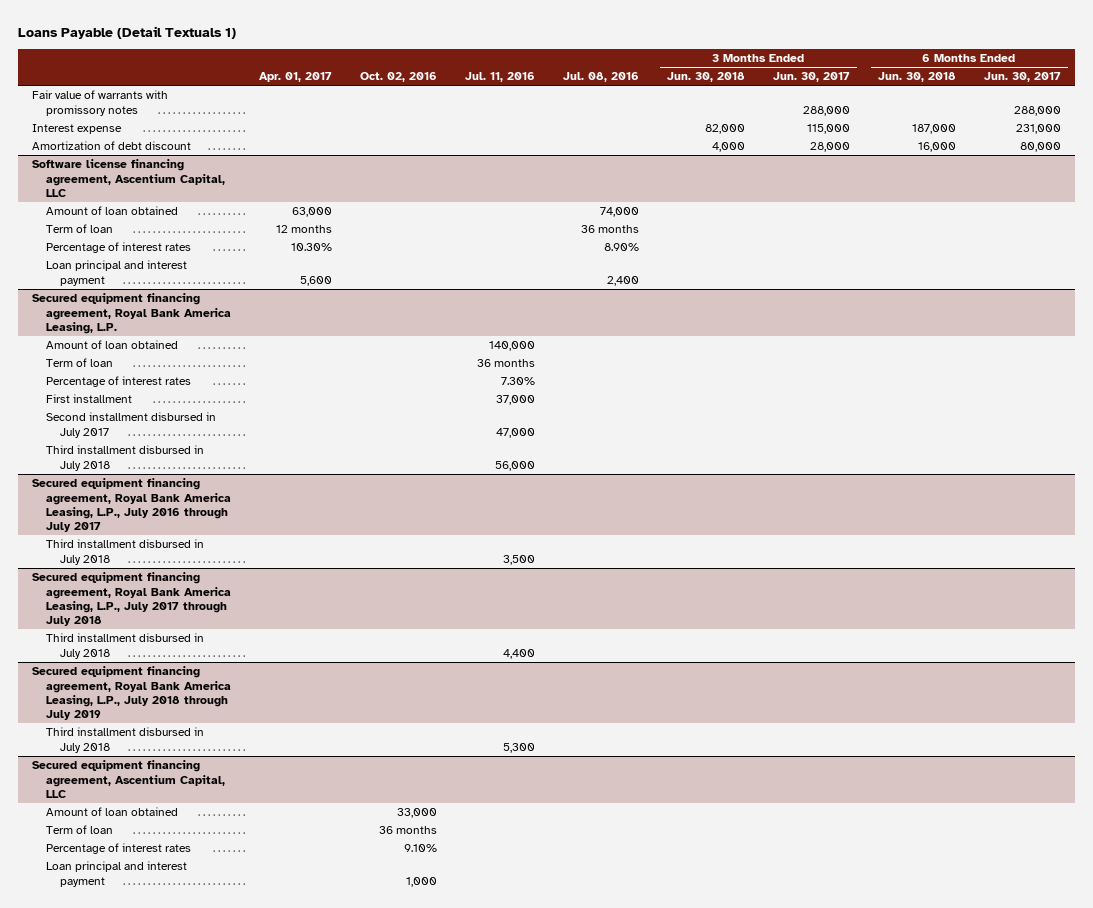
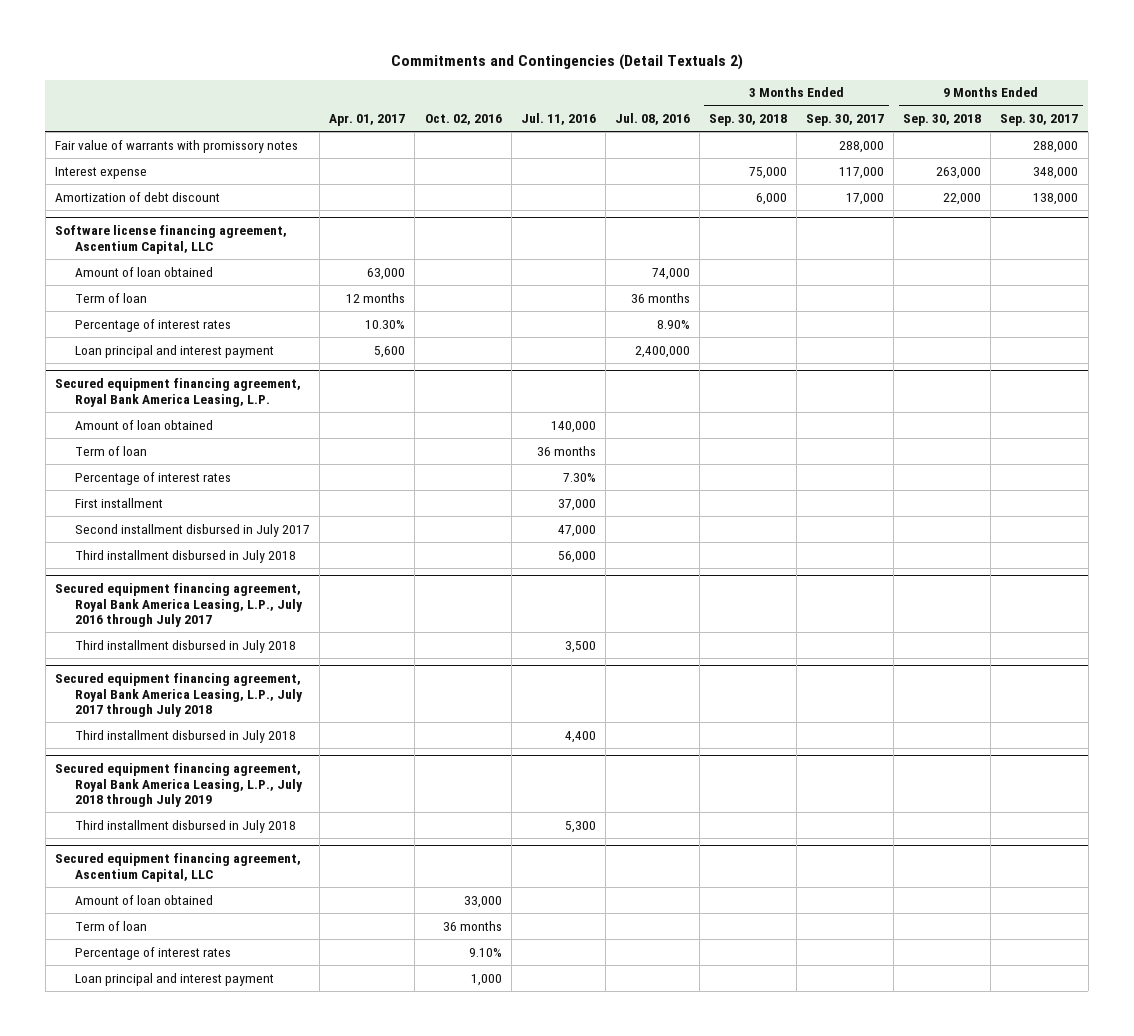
- Loans Payable (Detail Textuals 1)
+ Commitments and Contingencies (Detail Textuals 2)
- | Apr. 01, 2017 | Oct. 02, 2016 | Jul. 11, 2016 | Jul. 08, 2016 | 3 Months Ended Jun. 30, 2018 | 3 Months Ended Jun. 30, 2017 | 6 Months Ended Jun. 30, 2018 | 6 Months Ended Jun. 30, 2017
+ | Apr. 01, 2017 | Oct. 02, 2016 | Jul. 11, 2016 | Jul. 08, 2016 | 3 Months Ended Sep. 30, 2018 | 3 Months Ended Sep. 30, 2017 | 9 Months Ended Sep. 30, 2018 | 9 Months Ended Sep. 30, 2017
@ Software license financing agreement, Ascentium Capital, LLC
- Loan principal and interest payment | 5,600 | | | 2,400 | | | |
+ Loan principal and interest payment | 5,600 | | | 2,400,000 | | | |

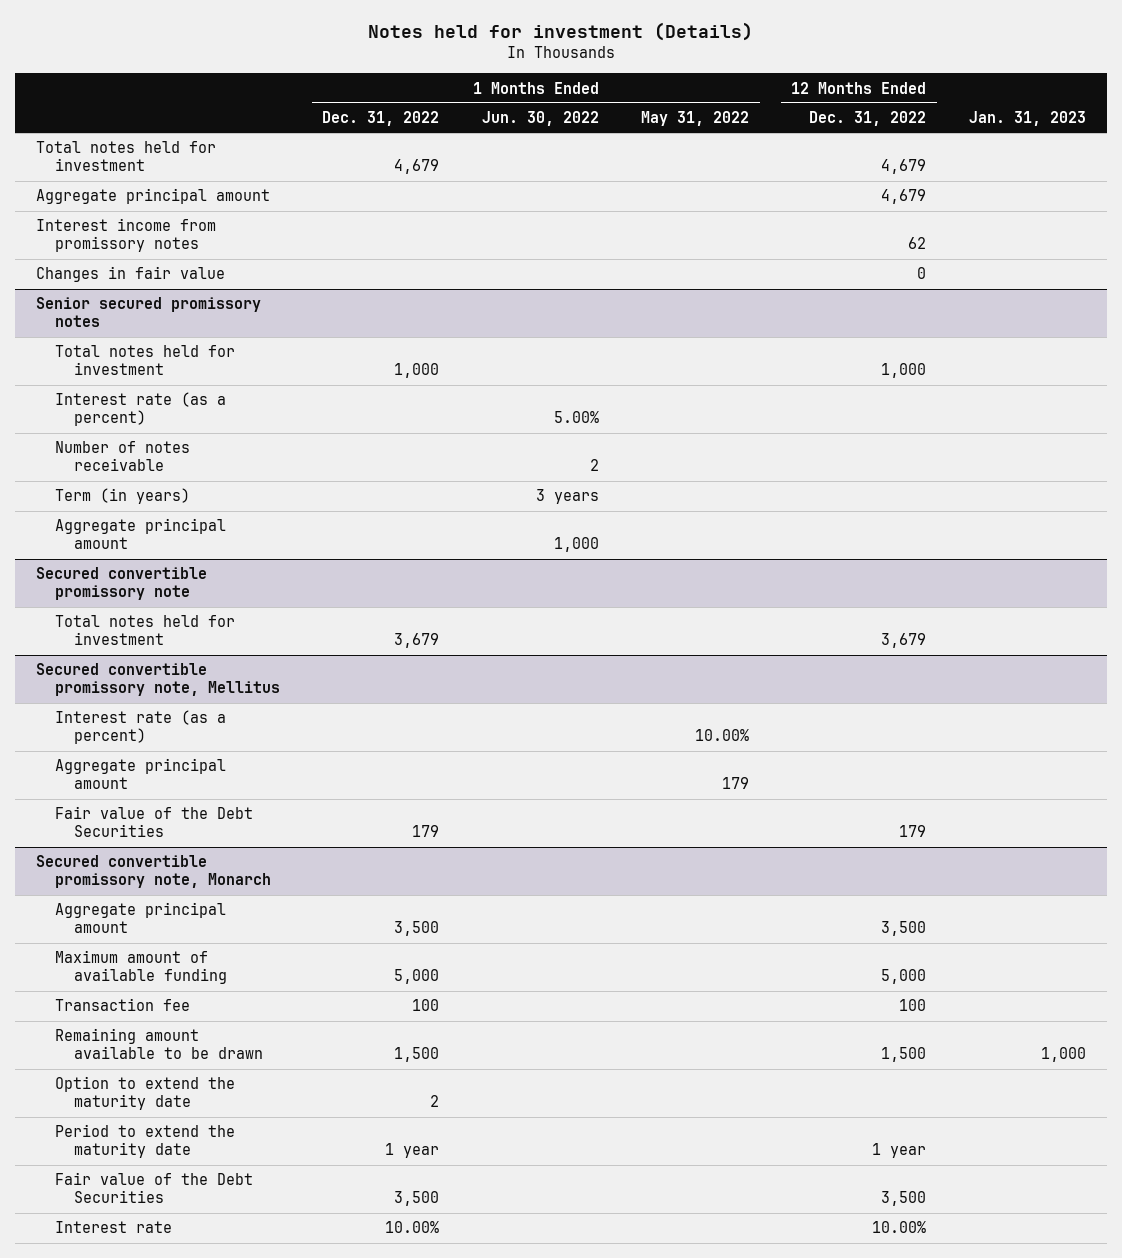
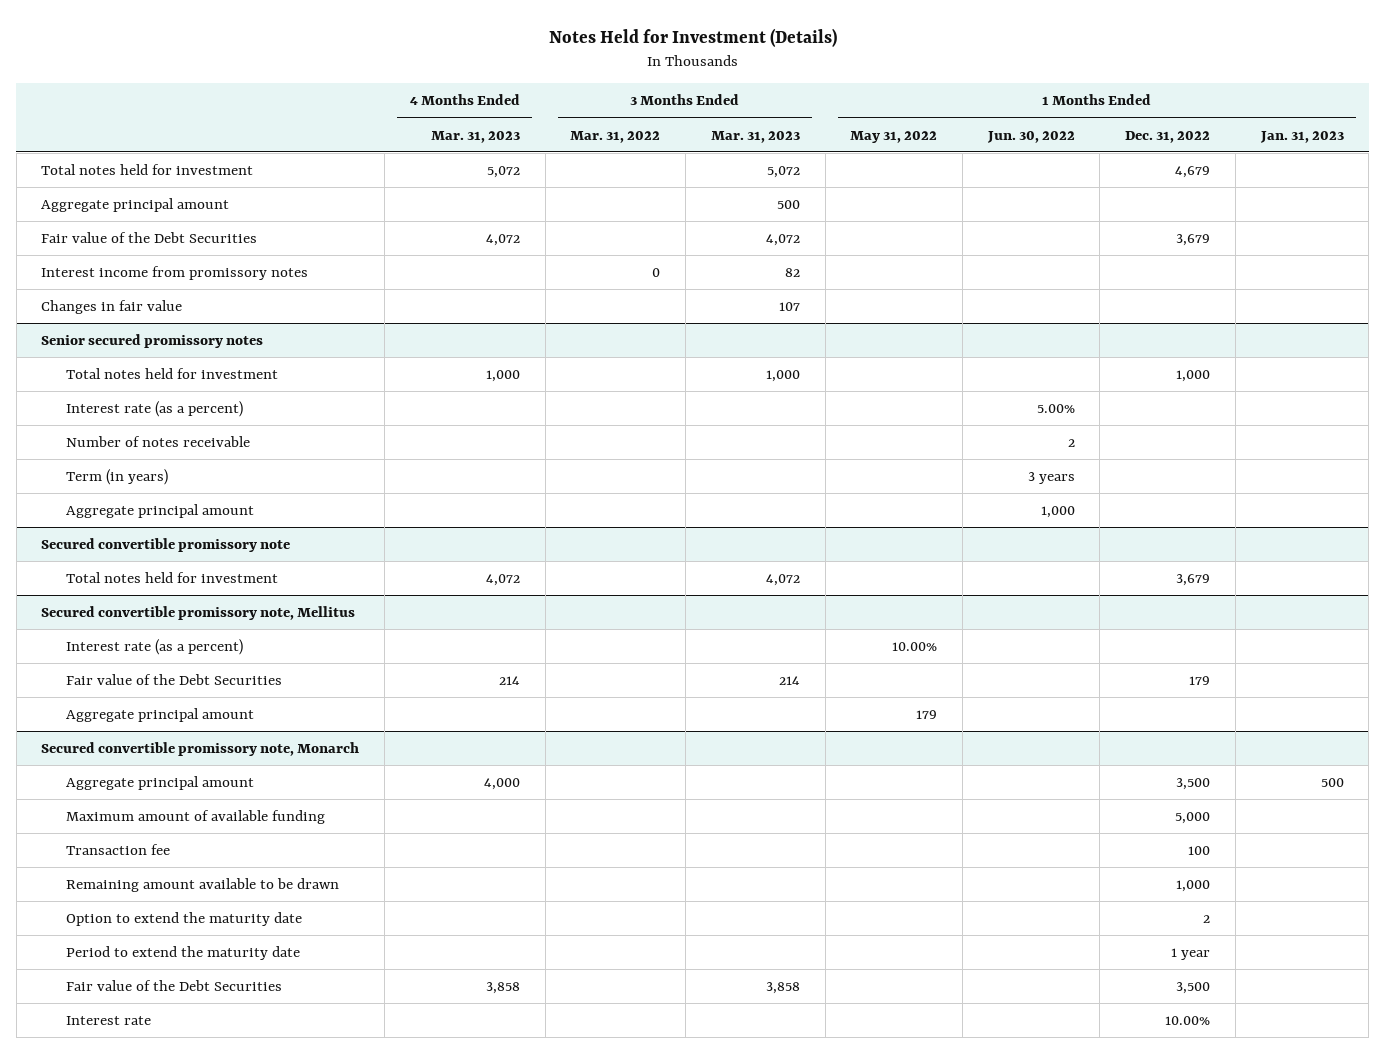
- Notes held for investment (Details)
+ Notes Held for Investment (Details)
- | 1 Months Ended Dec. 31, 2022 | 1 Months Ended Jun. 30, 2022 | 1 Months Ended May 31, 2022 | 12 Months Ended Dec. 31, 2022 | Jan. 31, 2023
+ | 4 Months Ended Mar. 31, 2023 | 3 Months Ended Mar. 31, 2022 | 3 Months Ended Mar. 31, 2023 | 1 Months Ended May 31, 2022 | 1 Months Ended Jun. 30, 2022 | 1 Months Ended Dec. 31, 2022 | 1 Months Ended Jan. 31, 2023
+ Fair value of the Debt Securities | 4,072 | | 4,072 | | | 3,679 |
@ Secured convertible promissory note, Mellitus
moved down: Aggregate principal amount | | | | 179 | | |
@ Secured convertible promissory note, Monarch
- Remaining amount available to be drawn | 1,500 | | | 1,500 | 1,000
+ Remaining amount available to be drawn | | | | | | 1,000 |

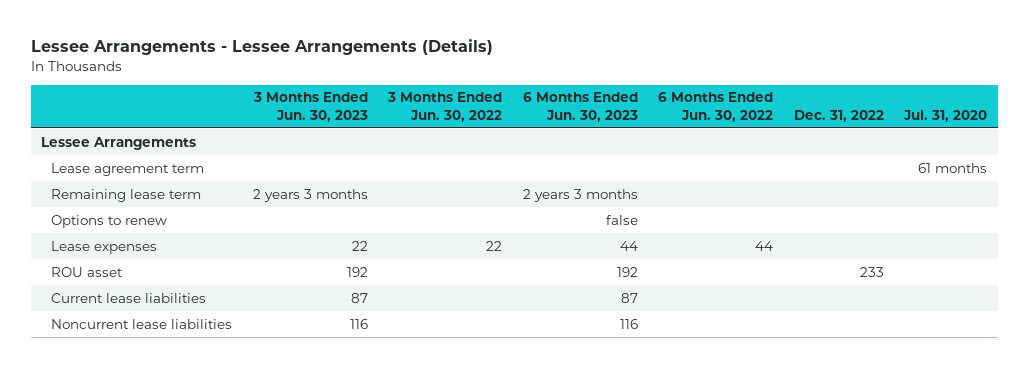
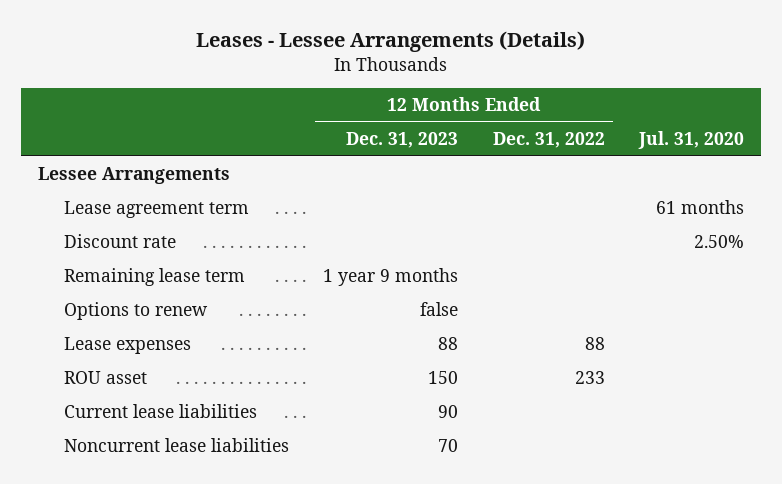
- Lessee Arrangements - Lessee Arrangements (Details)
+ Leases - Lessee Arrangements (Details)
- | 3 Months Ended Jun. 30, 2023 | 3 Months Ended Jun. 30, 2022 | 6 Months Ended Jun. 30, 2023 | 6 Months Ended Jun. 30, 2022 | Dec. 31, 2022 | Jul. 31, 2020
+ | 12 Months Ended Dec. 31, 2023 | 12 Months Ended Dec. 31, 2022 | Jul. 31, 2020
+ Discount rate | | | 2.50%

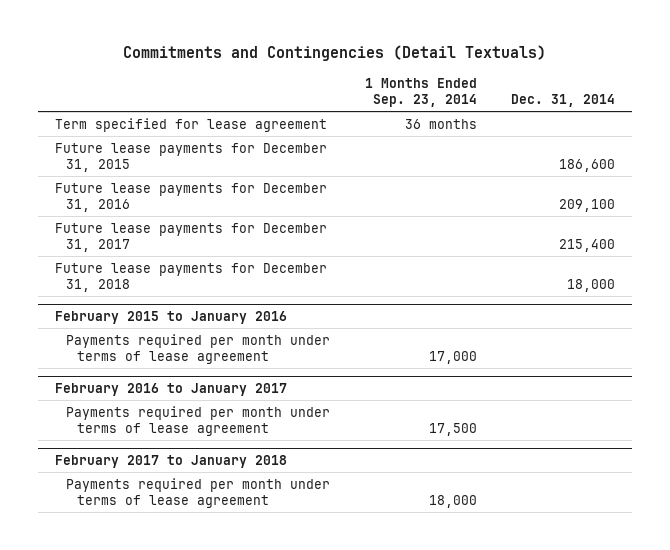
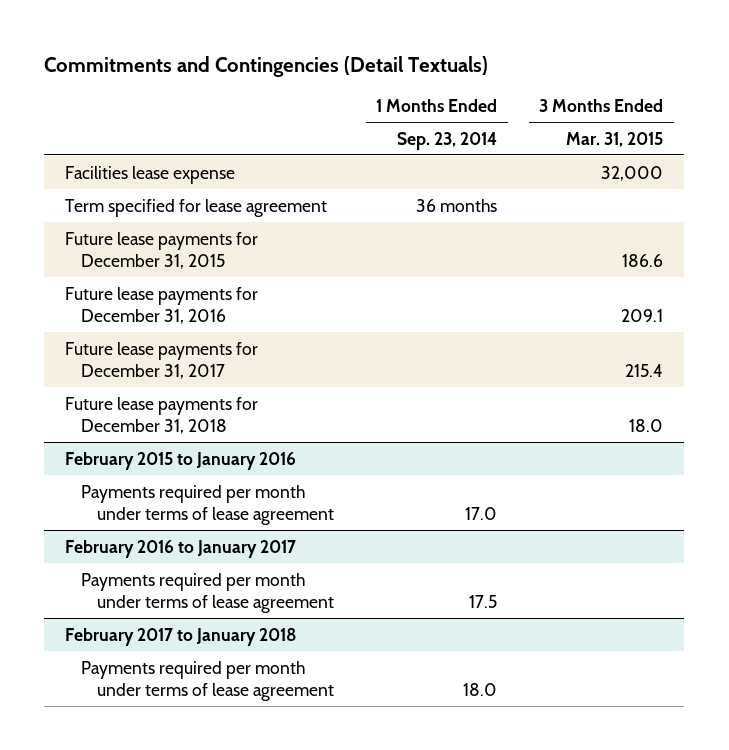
- | 1 Months Ended Sep. 23, 2014 | Dec. 31, 2014
+ | 1 Months Ended Sep. 23, 2014 | 3 Months Ended Mar. 31, 2015
+ Facilities lease expense | | 32,000
@ February 2015 to January 2016
- Payments required per month under terms of lease agreement | 17,000 |
+ Payments required per month under terms of lease agreement | 17.0 |
@ February 2016 to January 2017
- Payments required per month under terms of lease agreement | 17,500 |
+ Payments required per month under terms of lease agreement | 17.5 |
@ February 2017 to January 2018
- Payments required per month under terms of lease agreement | 18,000 |
+ Payments required per month under terms of lease agreement | 18.0 |

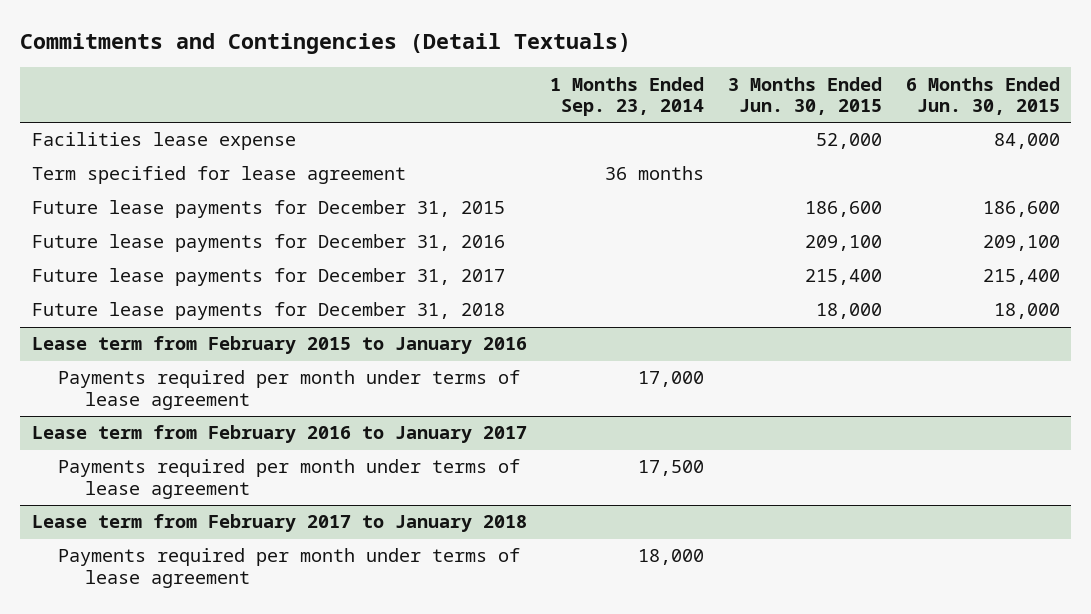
- | 1 Months Ended Sep. 23, 2014 | 3 Months Ended Mar. 31, 2015
+ | 1 Months Ended Sep. 23, 2014 | 3 Months Ended Jun. 30, 2015 | 6 Months Ended Jun. 30, 2015
- February 2015 to January 2016
- Payments required per month under terms of lease agreement | 17.0 |
- February 2016 to January 2017
- Payments required per month under terms of lease agreement | 17.5 |
- February 2017 to January 2018
- Payments required per month under terms of lease agreement | 18.0 |
+ Lease term from February 2015 to January 2016
+ Payments required per month under terms of lease agreement | 17,000 | |
+ Lease term from February 2016 to January 2017
+ Payments required per month under terms of lease agreement | 17,500 | |
+ Lease term from February 2017 to January 2018
+ Payments required per month under terms of lease agreement | 18,000 | |

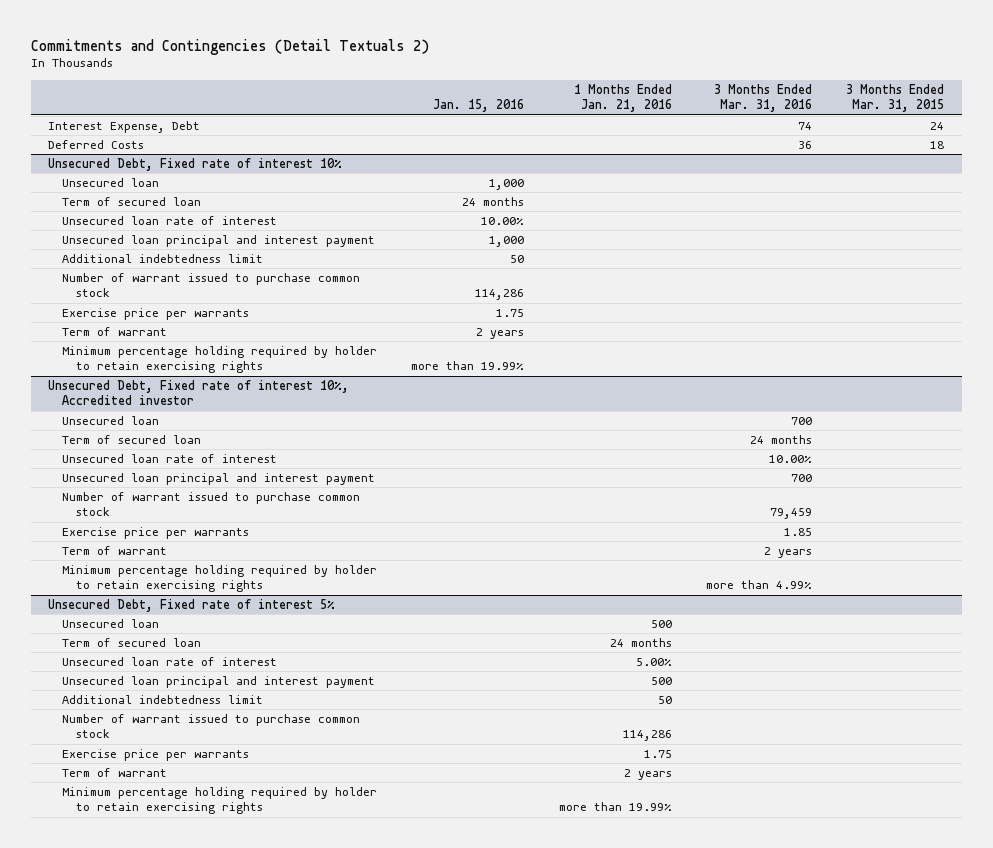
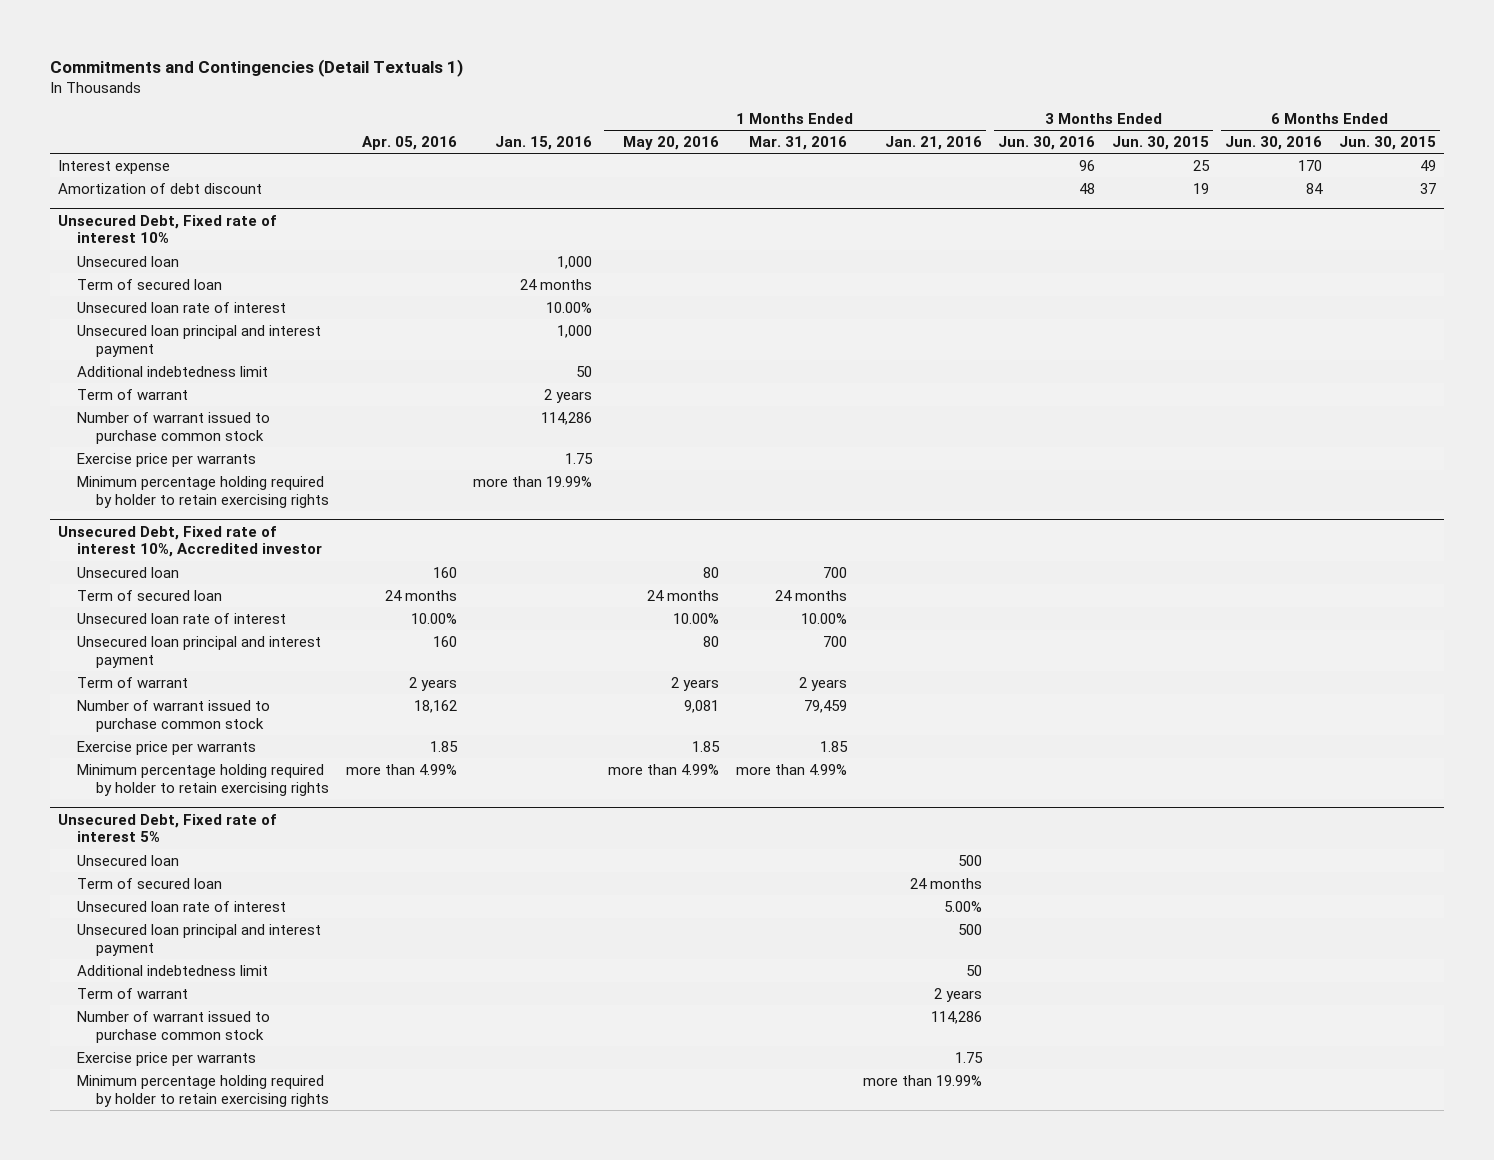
- Commitments and Contingencies (Detail Textuals 2)
+ Commitments and Contingencies (Detail Textuals 1)
- | Jan. 15, 2016 | 1 Months Ended Jan. 21, 2016 | 3 Months Ended Mar. 31, 2016 | 3 Months Ended Mar. 31, 2015
+ | Apr. 05, 2016 | Jan. 15, 2016 | 1 Months Ended May 20, 2016 | 1 Months Ended Mar. 31, 2016 | 1 Months Ended Jan. 21, 2016 | 3 Months Ended Jun. 30, 2016 | 3 Months Ended Jun. 30, 2015 | 6 Months Ended Jun. 30, 2016 | 6 Months Ended Jun. 30, 2015
- Interest Expense, Debt | | | 74 | 24
- Deferred Costs | | | 36 | 18
+ Interest expense | | | | | | 96 | 25 | 170 | 49
+ Amortization of debt discount | | | | | | 48 | 19 | 84 | 37
@ Unsecured Debt, Fixed rate of interest 10%
moved up: Term of warrant | | 2 years | | | | | | |
@ Unsecured Debt, Fixed rate of interest 10%, Accredited investor
moved up: Term of warrant | 2 years | | 2 years | 2 years | | | | |
@ Unsecured Debt, Fixed rate of interest 5%
moved up: Term of warrant | | | | | 2 years | | | |

